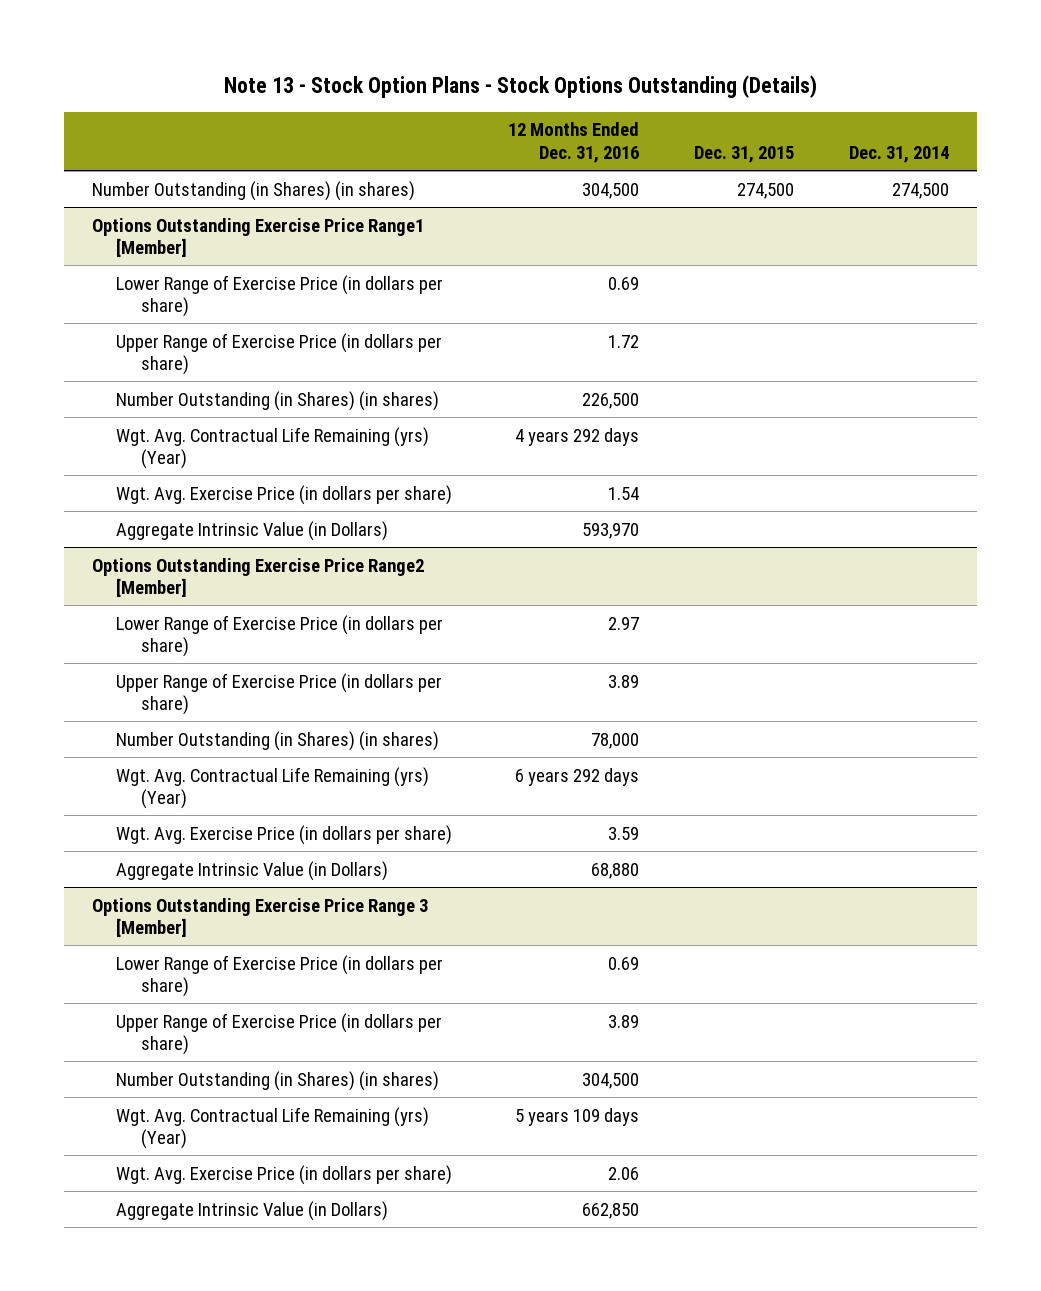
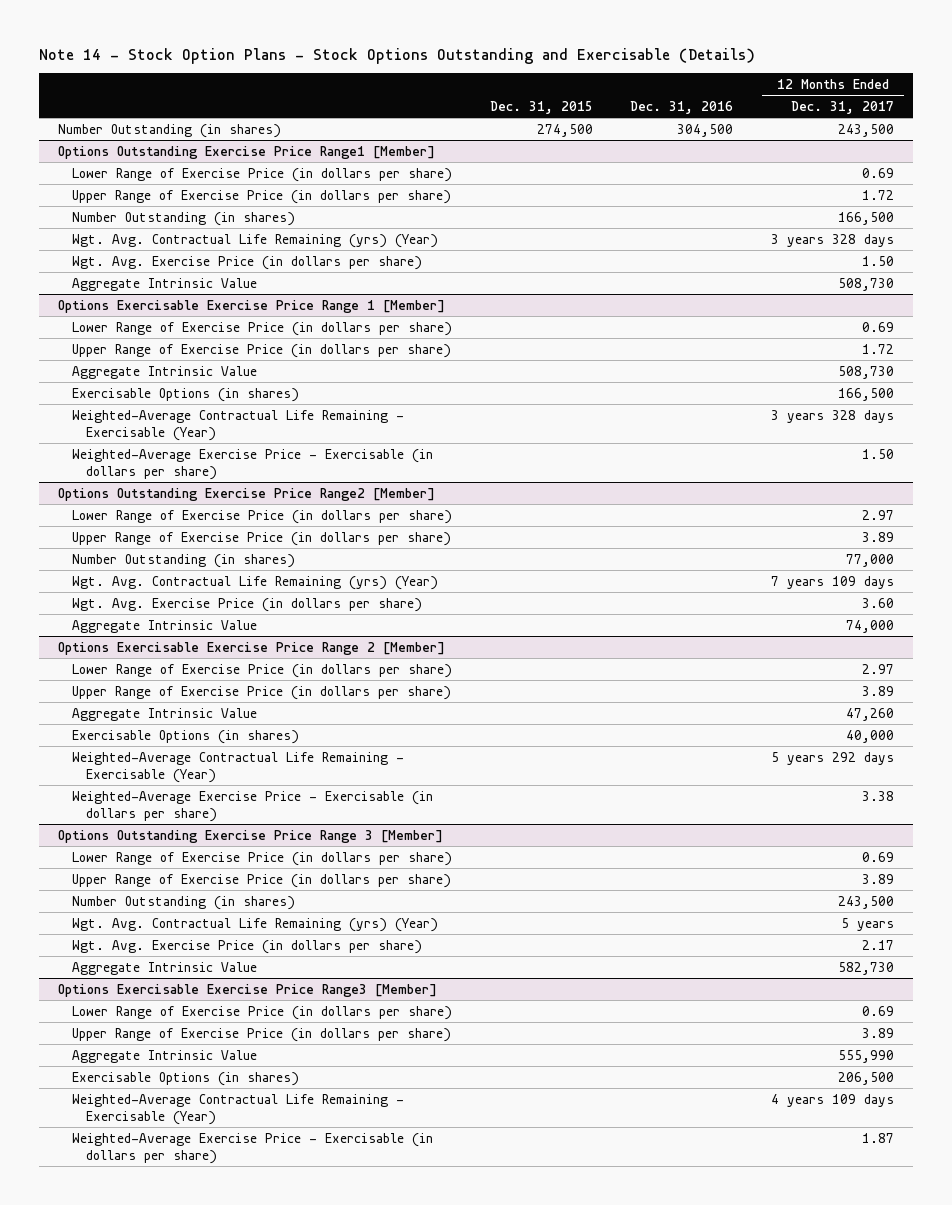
- Note 13 - Stock Option Plans - Stock Options Outstanding (Details)
+ Note 14 - Stock Option Plans - Stock Options Outstanding and Exercisable (Details)
- | 12 Months Ended Dec. 31, 2016 | Dec. 31, 2015 | Dec. 31, 2014
+ | Dec. 31, 2015 | Dec. 31, 2016 | 12 Months Ended Dec. 31, 2017
- Number Outstanding (in Shares) (in shares) | 304,500 | 274,500 | 274,500
+ Number Outstanding (in shares) | 274,500 | 304,500 | 243,500
@ Options Outstanding Exercise Price Range1 [Member]
- Number Outstanding (in Shares) (in shares) | 226,500 | |
+ Number Outstanding (in shares) | | | 166,500
- Aggregate Intrinsic Value (in Dollars) | 593,970 | |
+ Aggregate Intrinsic Value | | | 508,730
+ Options Exercisable Exercise Price Range 1 [Member]
+ Lower Range of Exercise Price (in dollars per share) | | | 0.69
+ Upper Range of Exercise Price (in dollars per share) | | | 1.72
+ Aggregate Intrinsic Value | | | 508,730
+ Exercisable Options (in shares) | | | 166,500
+ Weighted-Average Contractual Life Remaining - Exercisable (Year) | | | 3 years 328 days
+ Weighted-Average Exercise Price - Exercisable (in dollars per share) | | | 1.50
@ Options Outstanding Exercise Price Range2 [Member]
- Number Outstanding (in Shares) (in shares) | 78,000 | |
+ Number Outstanding (in shares) | | | 77,000
- Aggregate Intrinsic Value (in Dollars) | 68,880 | |
+ Aggregate Intrinsic Value | | | 74,000
+ Options Exercisable Exercise Price Range 2 [Member]
+ Lower Range of Exercise Price (in dollars per share) | | | 2.97
+ Upper Range of Exercise Price (in dollars per share) | | | 3.89
+ Aggregate Intrinsic Value | | | 47,260
+ Exercisable Options (in shares) | | | 40,000
+ Weighted-Average Contractual Life Remaining - Exercisable (Year) | | | 5 years 292 days
+ Weighted-Average Exercise Price - Exercisable (in dollars per share) | | | 3.38
@ Options Outstanding Exercise Price Range 3 [Member]
- Number Outstanding (in Shares) (in shares) | 304,500 | |
+ Number Outstanding (in shares) | | | 243,500
- Aggregate Intrinsic Value (in Dollars) | 662,850 | |
+ Aggregate Intrinsic Value | | | 582,730
+ Options Exercisable Exercise Price Range3 [Member]
+ Lower Range of Exercise Price (in dollars per share) | | | 0.69
+ Upper Range of Exercise Price (in dollars per share) | | | 3.89
+ Aggregate Intrinsic Value | | | 555,990
+ Exercisable Options (in shares) | | | 206,500
+ Weighted-Average Contractual Life Remaining - Exercisable (Year) | | | 4 years 109 days
+ Weighted-Average Exercise Price - Exercisable (in dollars per share) | | | 1.87

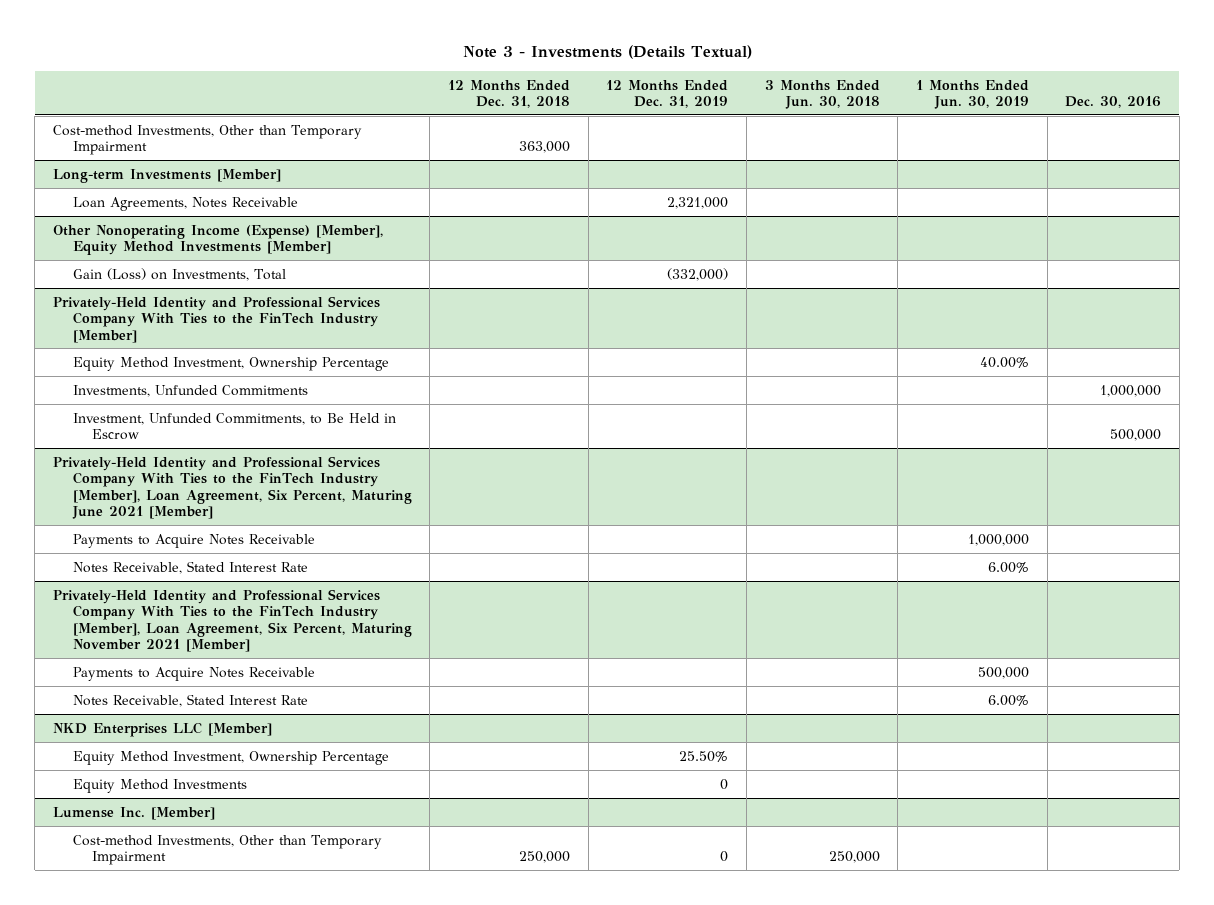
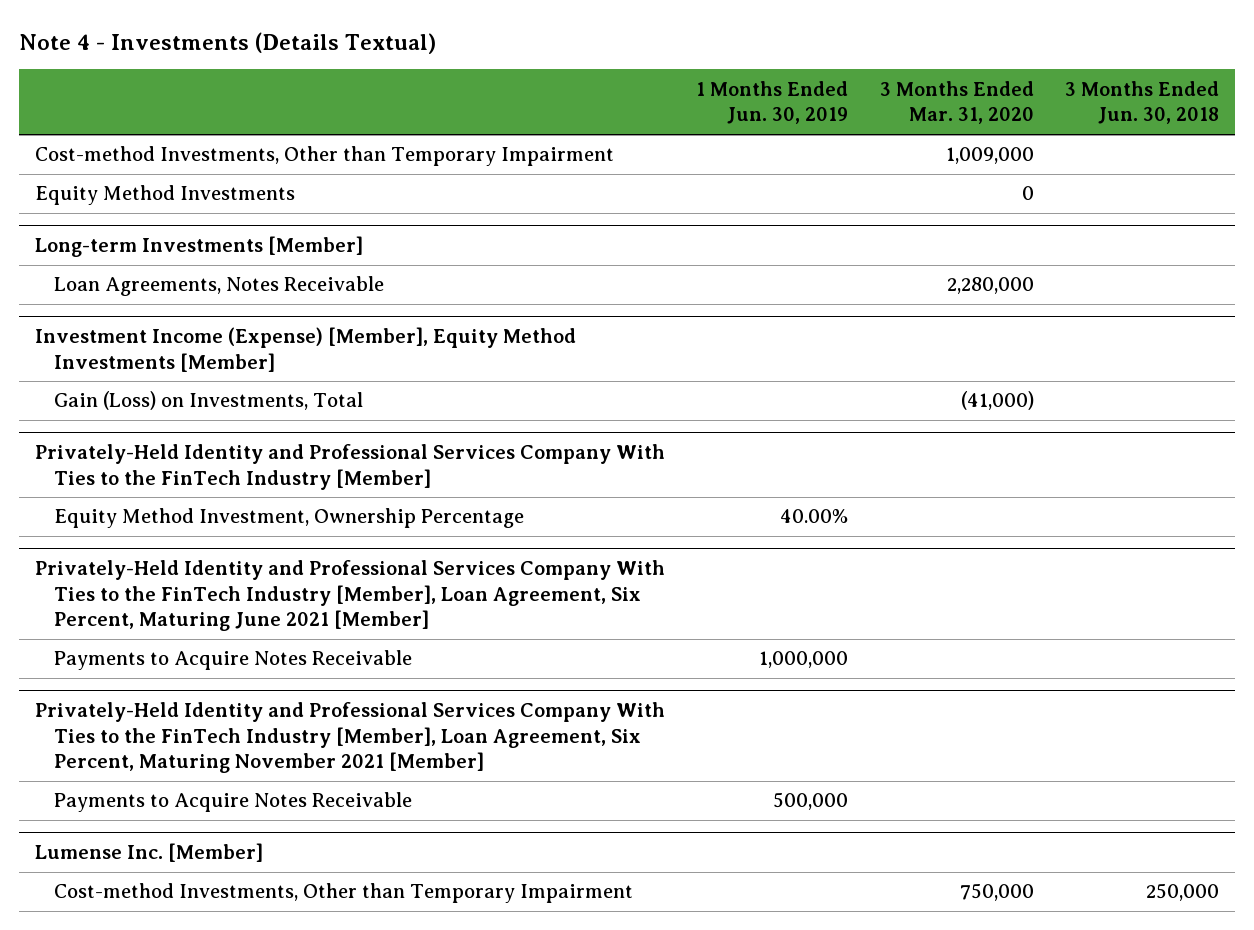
- Note 3 - Investments (Details Textual)
+ Note 4 - Investments (Details Textual)
- | 12 Months Ended Dec. 31, 2018 | 12 Months Ended Dec. 31, 2019 | 3 Months Ended Jun. 30, 2018 | 1 Months Ended Jun. 30, 2019 | Dec. 30, 2016
+ | 1 Months Ended Jun. 30, 2019 | 3 Months Ended Mar. 31, 2020 | 3 Months Ended Jun. 30, 2018
+ Equity Method Investments | | 0 |
- Other Nonoperating Income (Expense) [Member], Equity Method Investments [Member]
+ Investment Income (Expense) [Member], Equity Method Investments [Member]
@ Privately-Held Identity and Professional Services Company With Ties to the FinTech Industry [Member]
- Investments, Unfunded Commitments | | | | | 1,000,000
- Investment, Unfunded Commitments, to Be Held in Escrow | | | | | 500,000
@ Privately-Held Identity and Professional Services Company With Ties to the FinTech Industry [Member], Loan Agreement, Six Percent, Maturing June 2021 [Member]
- Notes Receivable, Stated Interest Rate | | | | 6.00% |
@ Privately-Held Identity and Professional Services Company With Ties to the FinTech Industry [Member], Loan Agreement, Six Percent, Maturing November 2021 [Member]
- Notes Receivable, Stated Interest Rate | | | | 6.00% |
- NKD Enterprises LLC [Member]
- Equity Method Investment, Ownership Percentage | | 25.50% | | |
- Equity Method Investments | | 0 | | |

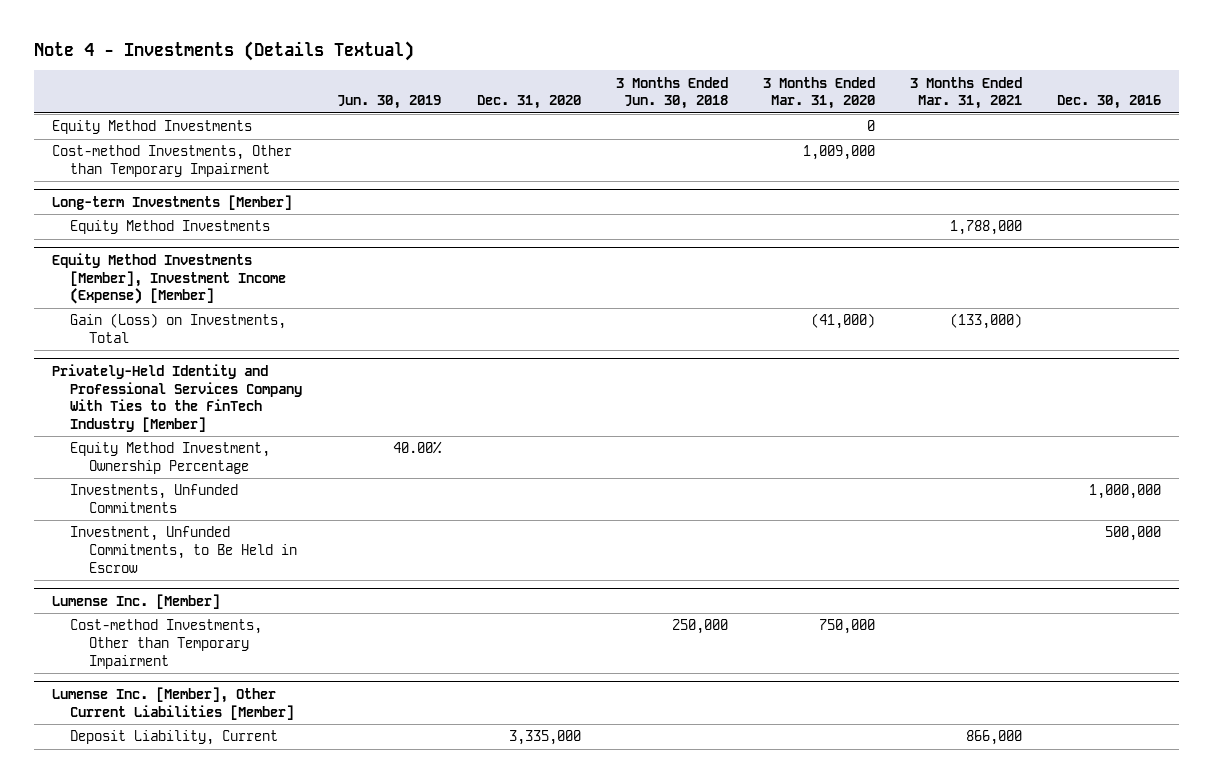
- | 1 Months Ended Jun. 30, 2019 | 3 Months Ended Mar. 31, 2020 | 3 Months Ended Jun. 30, 2018
+ | Jun. 30, 2019 | Dec. 31, 2020 | 3 Months Ended Jun. 30, 2018 | 3 Months Ended Mar. 31, 2020 | 3 Months Ended Mar. 31, 2021 | Dec. 30, 2016
moved down: Cost-method Investments, Other than Temporary Impairment | | | | 1,009,000 | |
@ Long-term Investments [Member]
- Loan Agreements, Notes Receivable | | 2,280,000 |
- Investment Income (Expense) [Member], Equity Method Investments [Member]
@ Long-term Investments [Member]
+ Equity Method Investments | | | | | 1,788,000 |
+ Equity Method Investments [Member], Investment Income (Expense) [Member]
- Privately-Held Identity and Professional Services Company With Ties to the FinTech Industry [Member], Loan Agreement, Six Percent, Maturing June 2021 [Member]
- Payments to Acquire Notes Receivable | 1,000,000 | |
- Privately-Held Identity and Professional Services Company With Ties to the FinTech Industry [Member], Loan Agreement, Six Percent, Maturing November 2021 [Member]
- Payments to Acquire Notes Receivable | 500,000 | |
@ Privately-Held Identity and Professional Services Company With Ties to the FinTech Industry [Member]
+ Investments, Unfunded Commitments | | | | | | 1,000,000
+ Investment, Unfunded Commitments, to Be Held in Escrow | | | | | | 500,000
+ Lumense Inc. [Member], Other Current Liabilities [Member]
+ Deposit Liability, Current | | 3,335,000 | | | 866,000 |

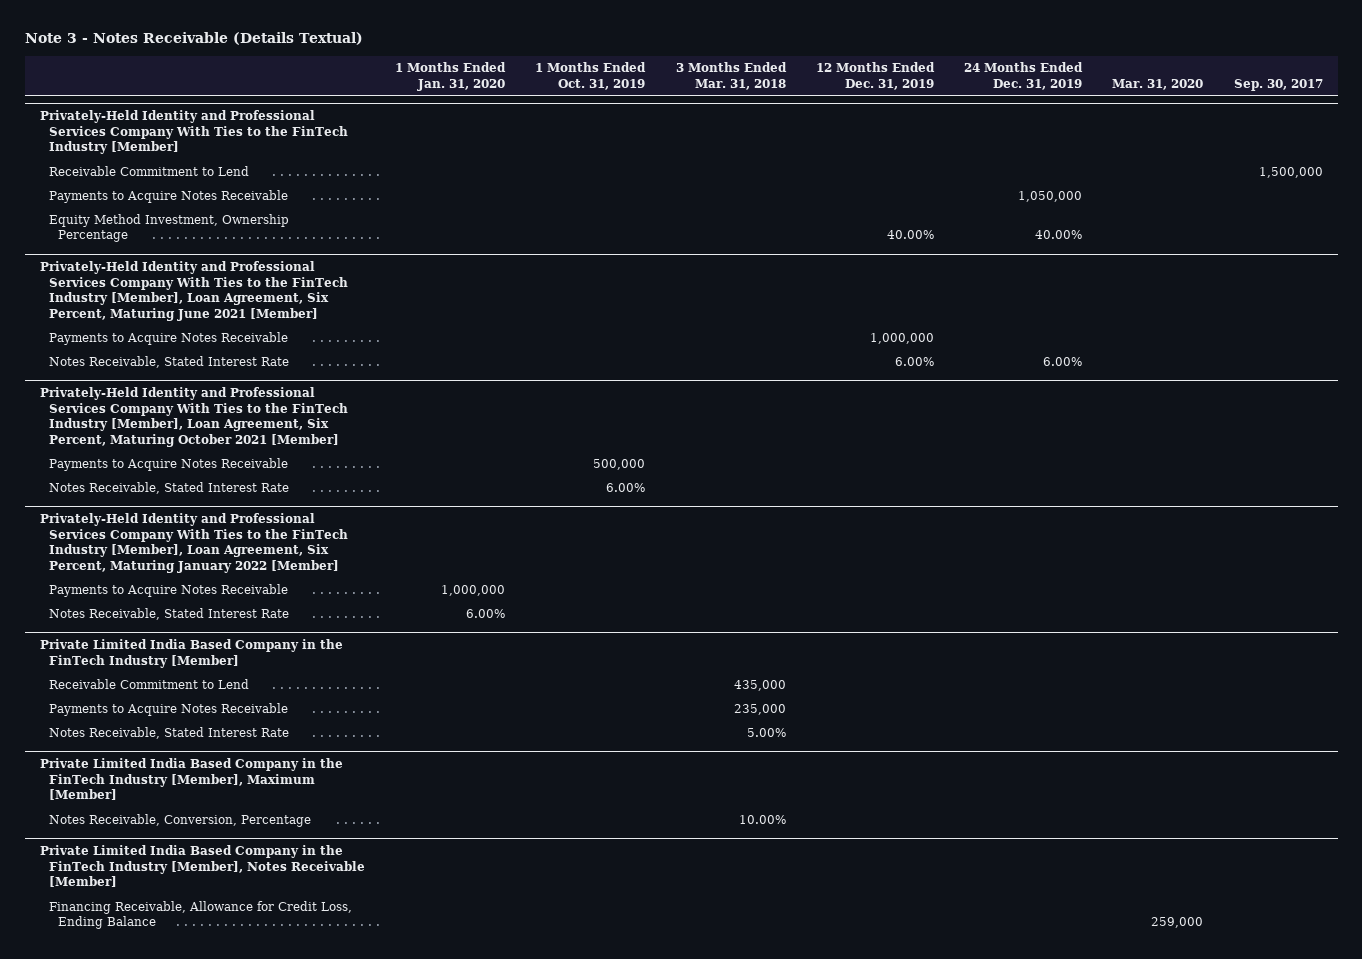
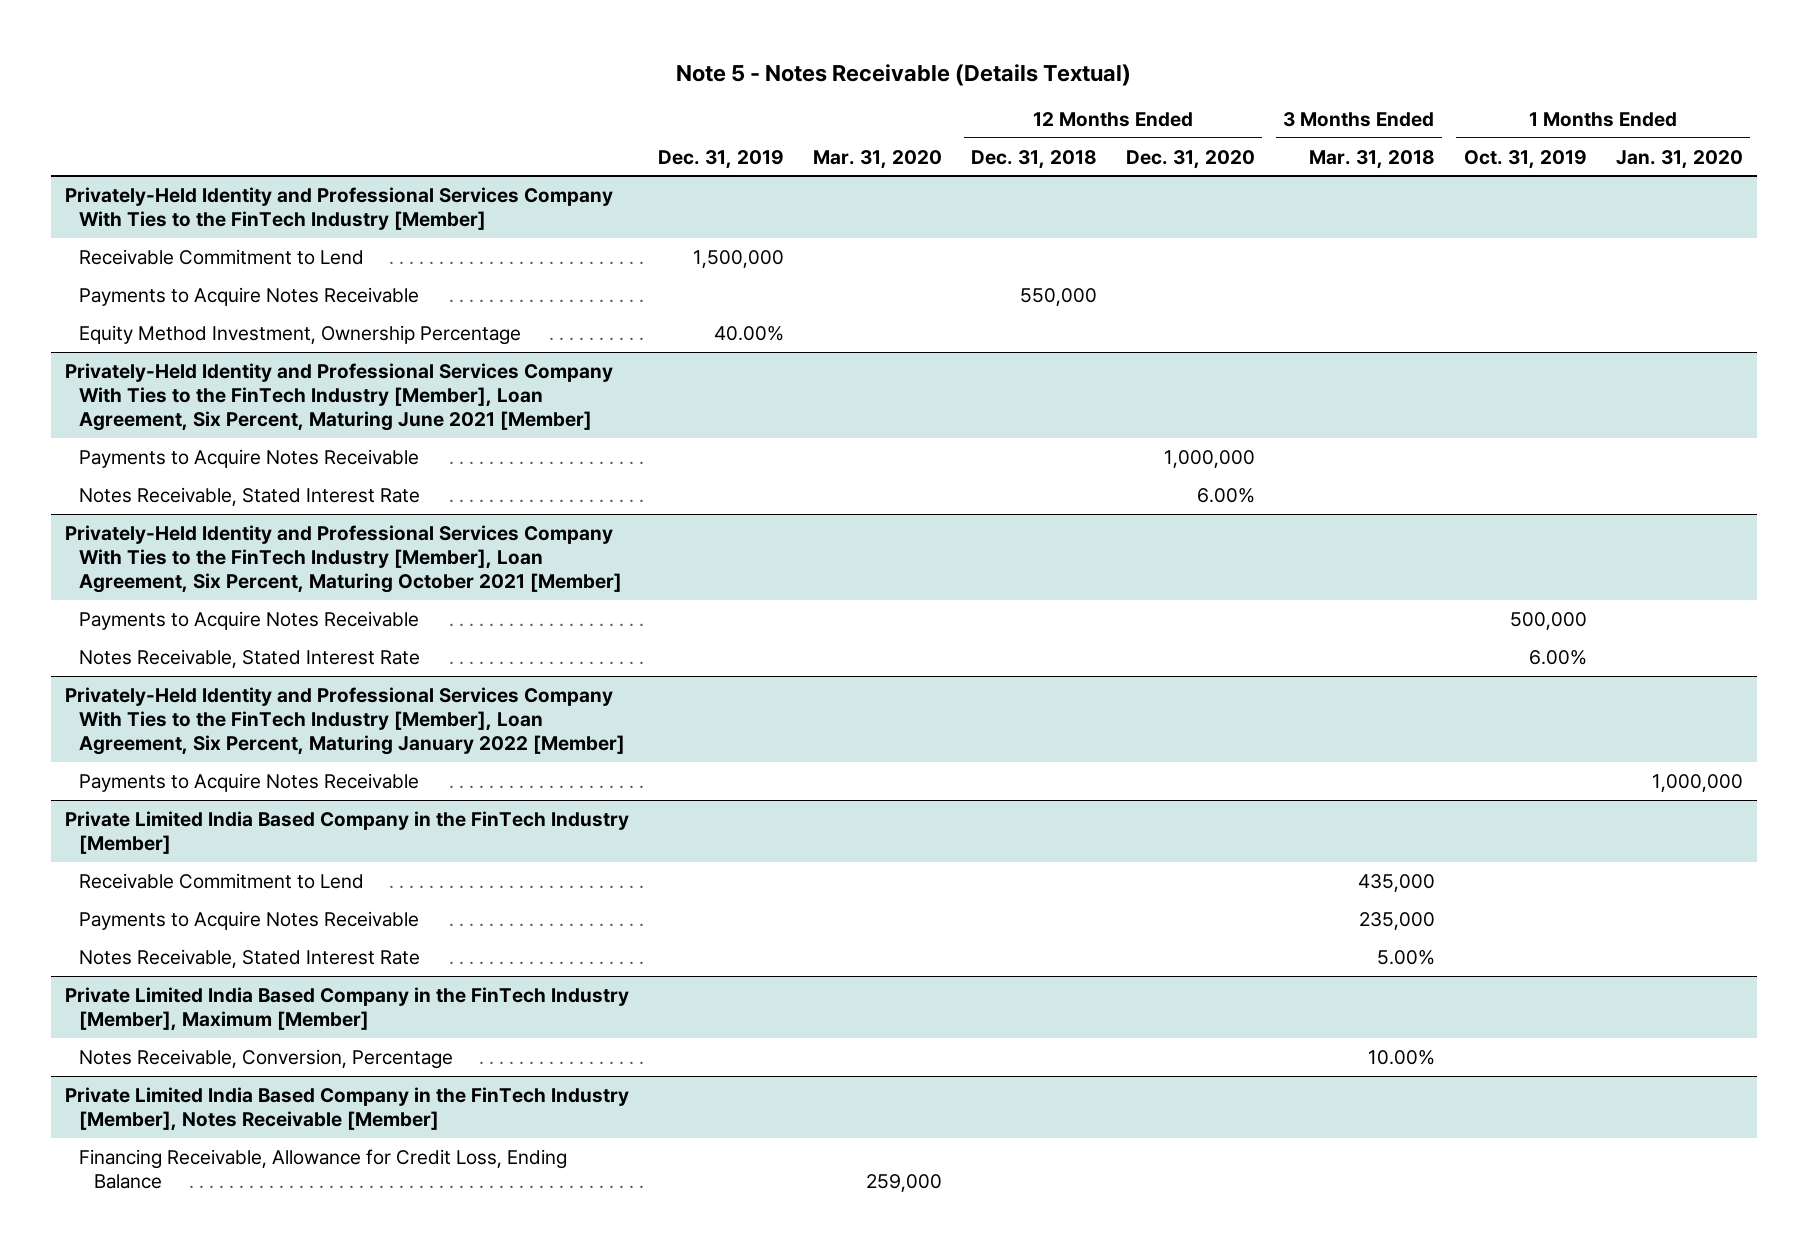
- Note 3 - Notes Receivable (Details Textual)
+ Note 5 - Notes Receivable (Details Textual)
- | 1 Months Ended Jan. 31, 2020 | 1 Months Ended Oct. 31, 2019 | 3 Months Ended Mar. 31, 2018 | 12 Months Ended Dec. 31, 2019 | 24 Months Ended Dec. 31, 2019 | Mar. 31, 2020 | Sep. 30, 2017
+ | Dec. 31, 2019 | Mar. 31, 2020 | 12 Months Ended Dec. 31, 2018 | 12 Months Ended Dec. 31, 2020 | 3 Months Ended Mar. 31, 2018 | 1 Months Ended Oct. 31, 2019 | 1 Months Ended Jan. 31, 2020
@ Privately-Held Identity and Professional Services Company With Ties to the FinTech Industry [Member], Loan Agreement, Six Percent, Maturing January 2022 [Member]
- Notes Receivable, Stated Interest Rate | 6.00% | | | | | |

